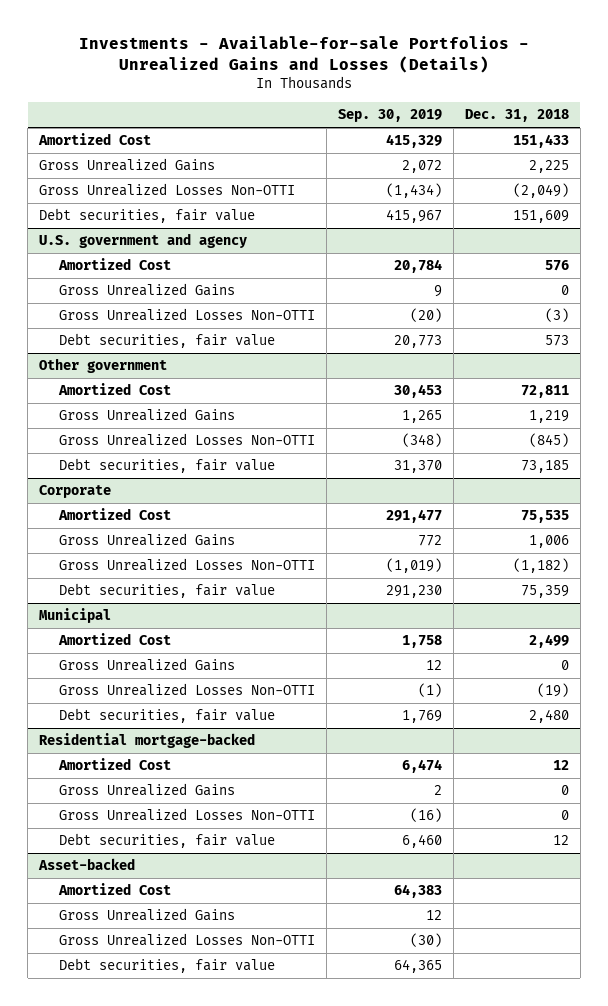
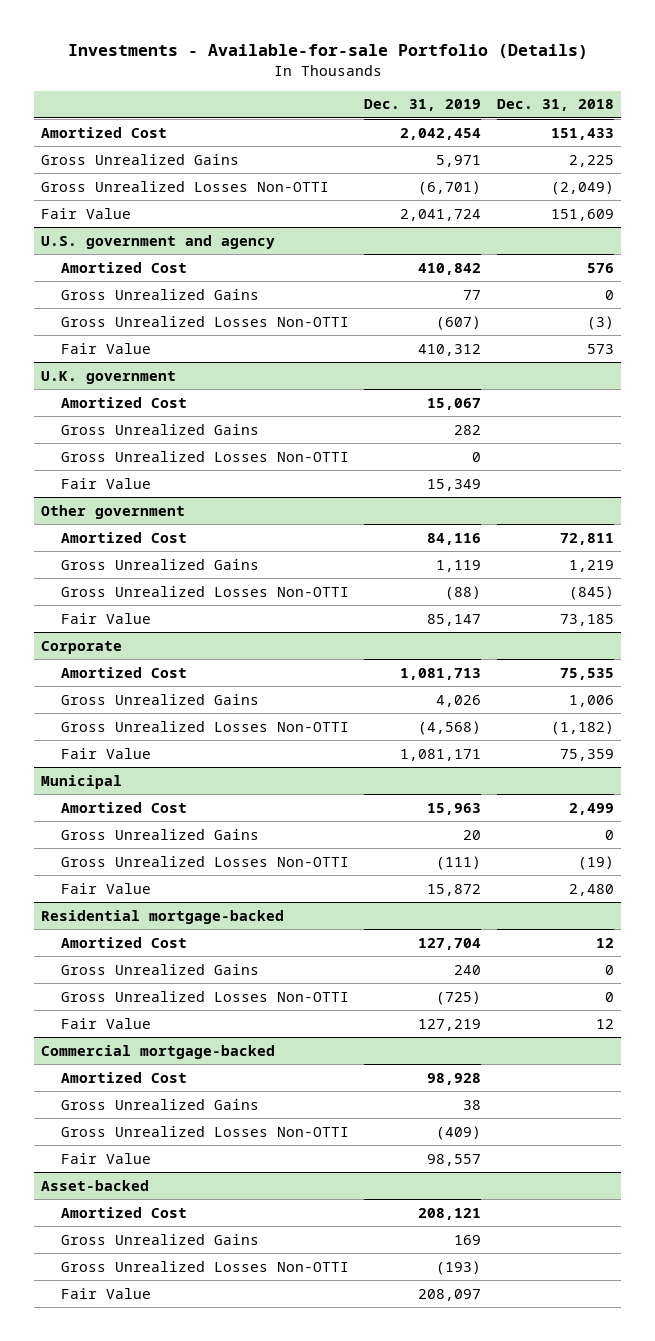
- Investments - Available-for-sale Portfolios - Unrealized Gains and Losses (Details)
+ Investments - Available-for-sale Portfolio (Details)
- | Sep. 30, 2019 | Dec. 31, 2018
+ | Dec. 31, 2019 | Dec. 31, 2018
- Debt securities, fair value | 415,967 | 151,609
+ Fair Value | 2,041,724 | 151,609
@ U.S. government and agency
- Debt securities, fair value | 20,773 | 573
+ Fair Value | 410,312 | 573
+ U.K. government
+ Amortized Cost | 15,067 |
+ Gross Unrealized Gains | 282 |
+ Gross Unrealized Losses Non-OTTI | 0 |
+ Fair Value | 15,349 |
@ Other government
- Debt securities, fair value | 31,370 | 73,185
+ Fair Value | 85,147 | 73,185
@ Corporate
- Debt securities, fair value | 291,230 | 75,359
+ Fair Value | 1,081,171 | 75,359
@ Municipal
- Debt securities, fair value | 1,769 | 2,480
+ Fair Value | 15,872 | 2,480
@ Residential mortgage-backed
- Debt securities, fair value | 6,460 | 12
+ Fair Value | 127,219 | 12
+ Commercial mortgage-backed
+ Amortized Cost | 98,928 |
+ Gross Unrealized Gains | 38 |
+ Gross Unrealized Losses Non-OTTI | (409) |
+ Fair Value | 98,557 |
@ Asset-backed
- Debt securities, fair value | 64,365 |
+ Fair Value | 208,097 |

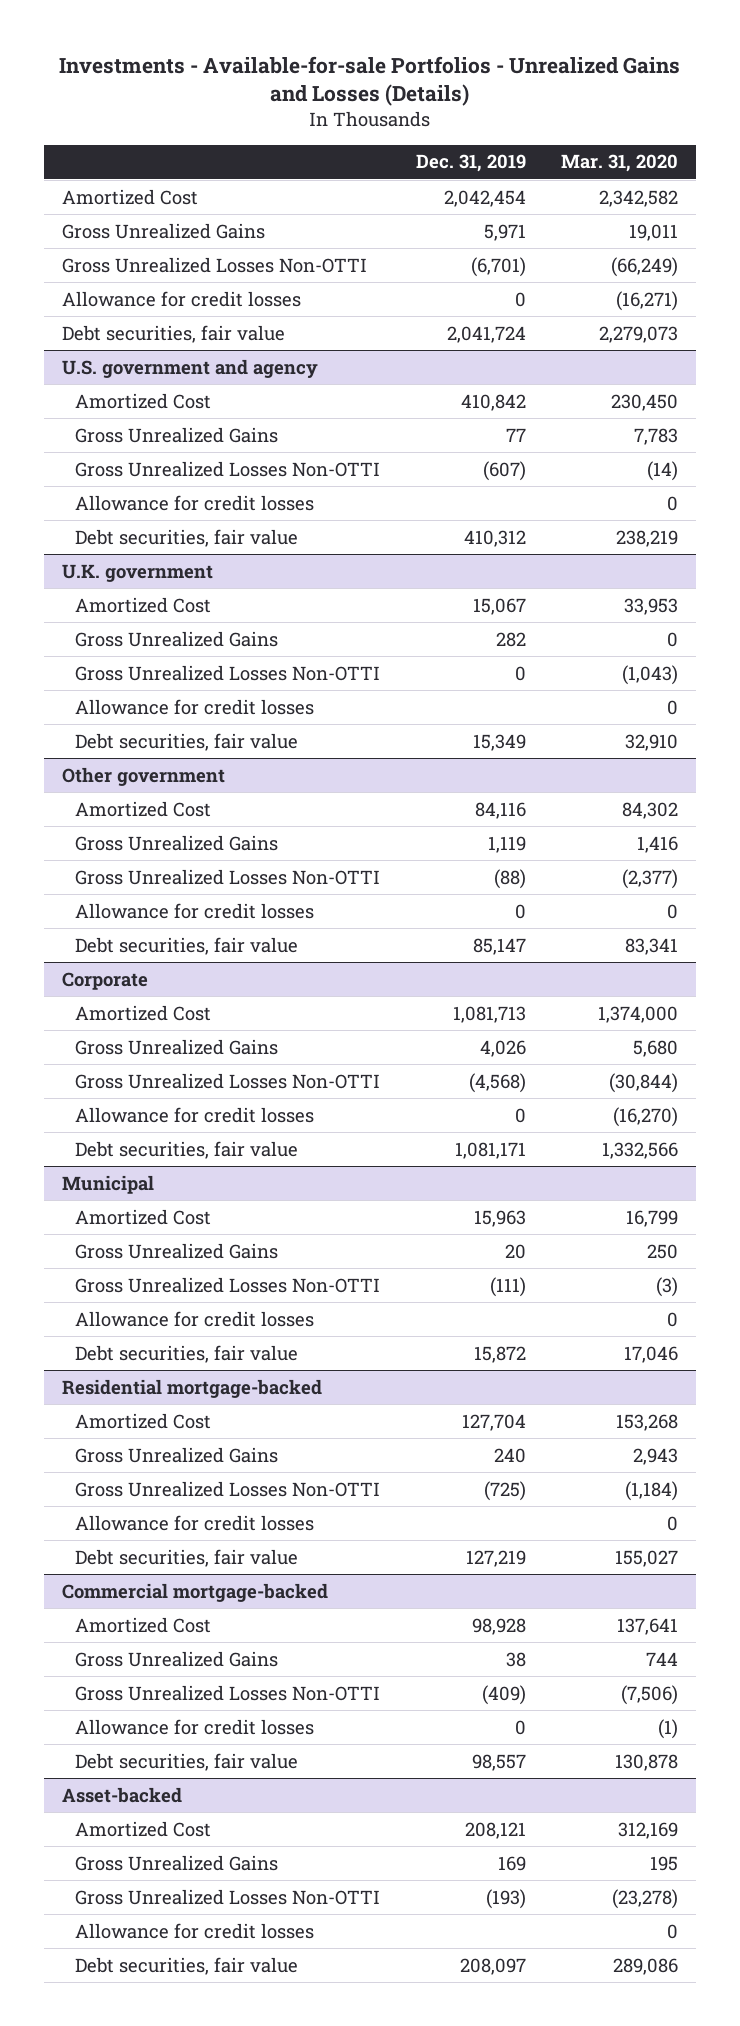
- Investments - Available-for-sale Portfolio (Details)
+ Investments - Available-for-sale Portfolios - Unrealized Gains and Losses (Details)
- | Dec. 31, 2019 | Dec. 31, 2018
+ | Dec. 31, 2019 | Mar. 31, 2020
- Fair Value | 2,041,724 | 151,609
+ Allowance for credit losses | 0 | (16,271)
+ Debt securities, fair value | 2,041,724 | 2,279,073
@ U.S. government and agency
- Fair Value | 410,312 | 573
+ Allowance for credit losses | | 0
+ Debt securities, fair value | 410,312 | 238,219
@ U.K. government
- Fair Value | 15,349 |
+ Allowance for credit losses | | 0
+ Debt securities, fair value | 15,349 | 32,910
@ Other government
- Fair Value | 85,147 | 73,185
+ Allowance for credit losses | 0 | 0
+ Debt securities, fair value | 85,147 | 83,341
@ Corporate
- Fair Value | 1,081,171 | 75,359
+ Allowance for credit losses | 0 | (16,270)
+ Debt securities, fair value | 1,081,171 | 1,332,566
@ Municipal
- Fair Value | 15,872 | 2,480
+ Allowance for credit losses | | 0
+ Debt securities, fair value | 15,872 | 17,046
@ Residential mortgage-backed
- Fair Value | 127,219 | 12
+ Allowance for credit losses | | 0
+ Debt securities, fair value | 127,219 | 155,027
@ Commercial mortgage-backed
- Fair Value | 98,557 |
+ Allowance for credit losses | 0 | (1)
+ Debt securities, fair value | 98,557 | 130,878
@ Asset-backed
- Fair Value | 208,097 |
+ Allowance for credit losses | | 0
+ Debt securities, fair value | 208,097 | 289,086

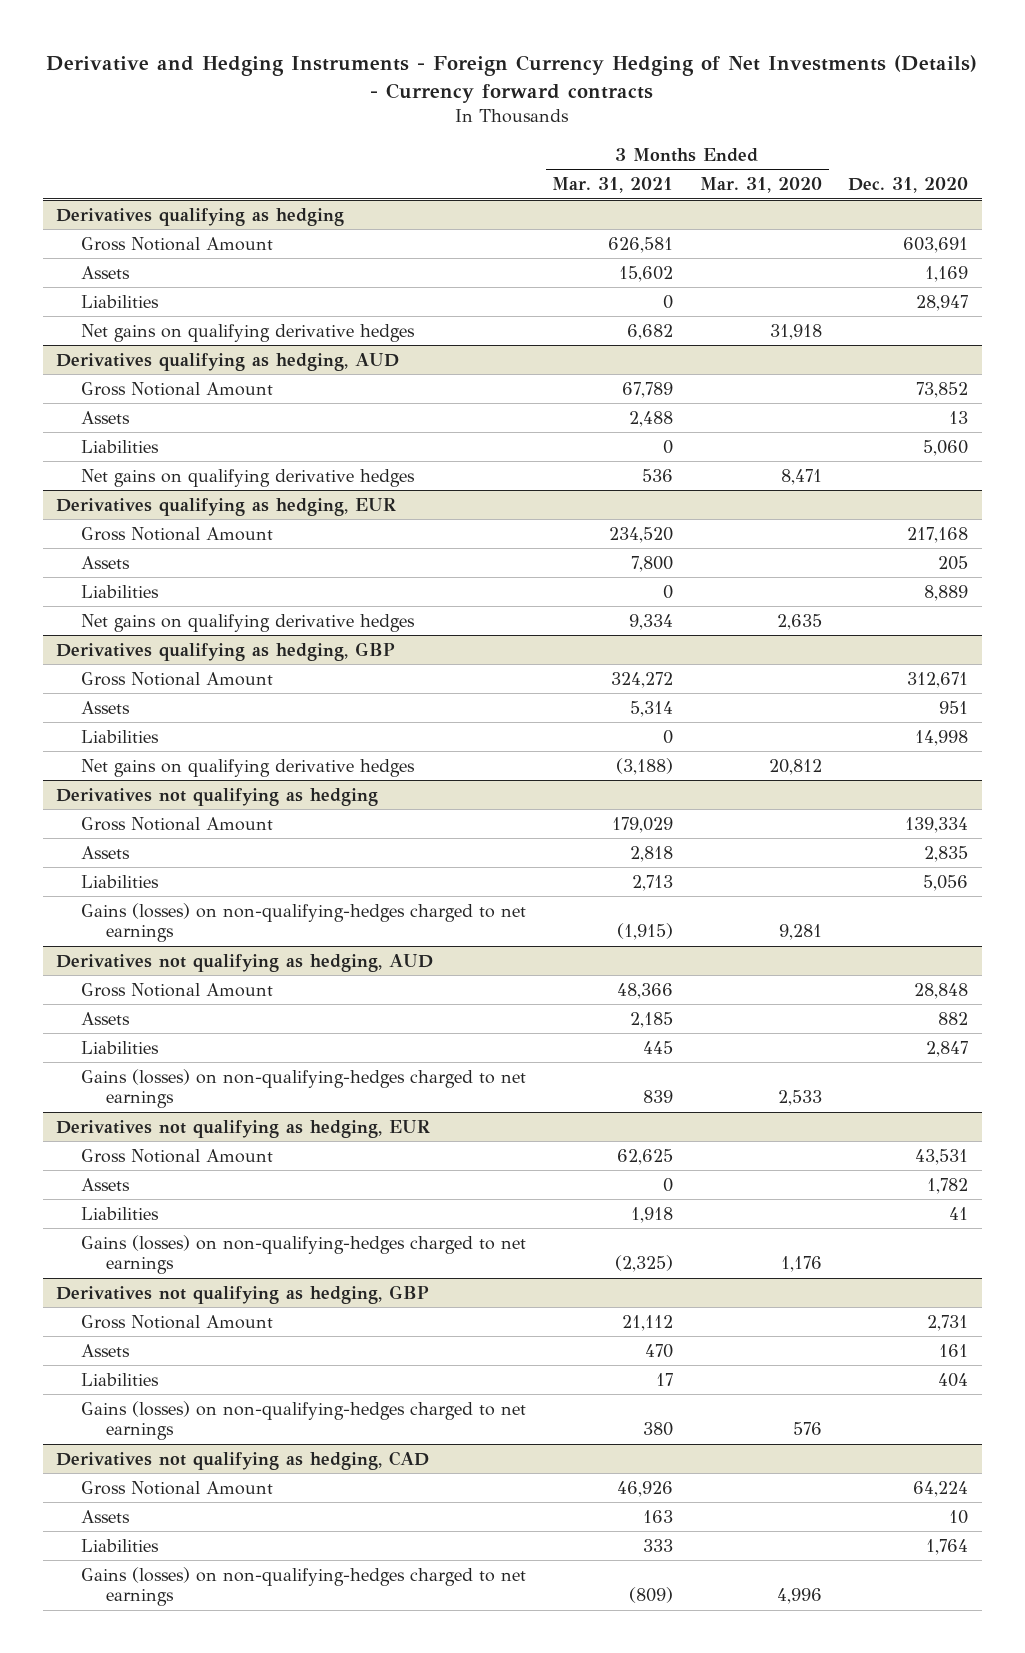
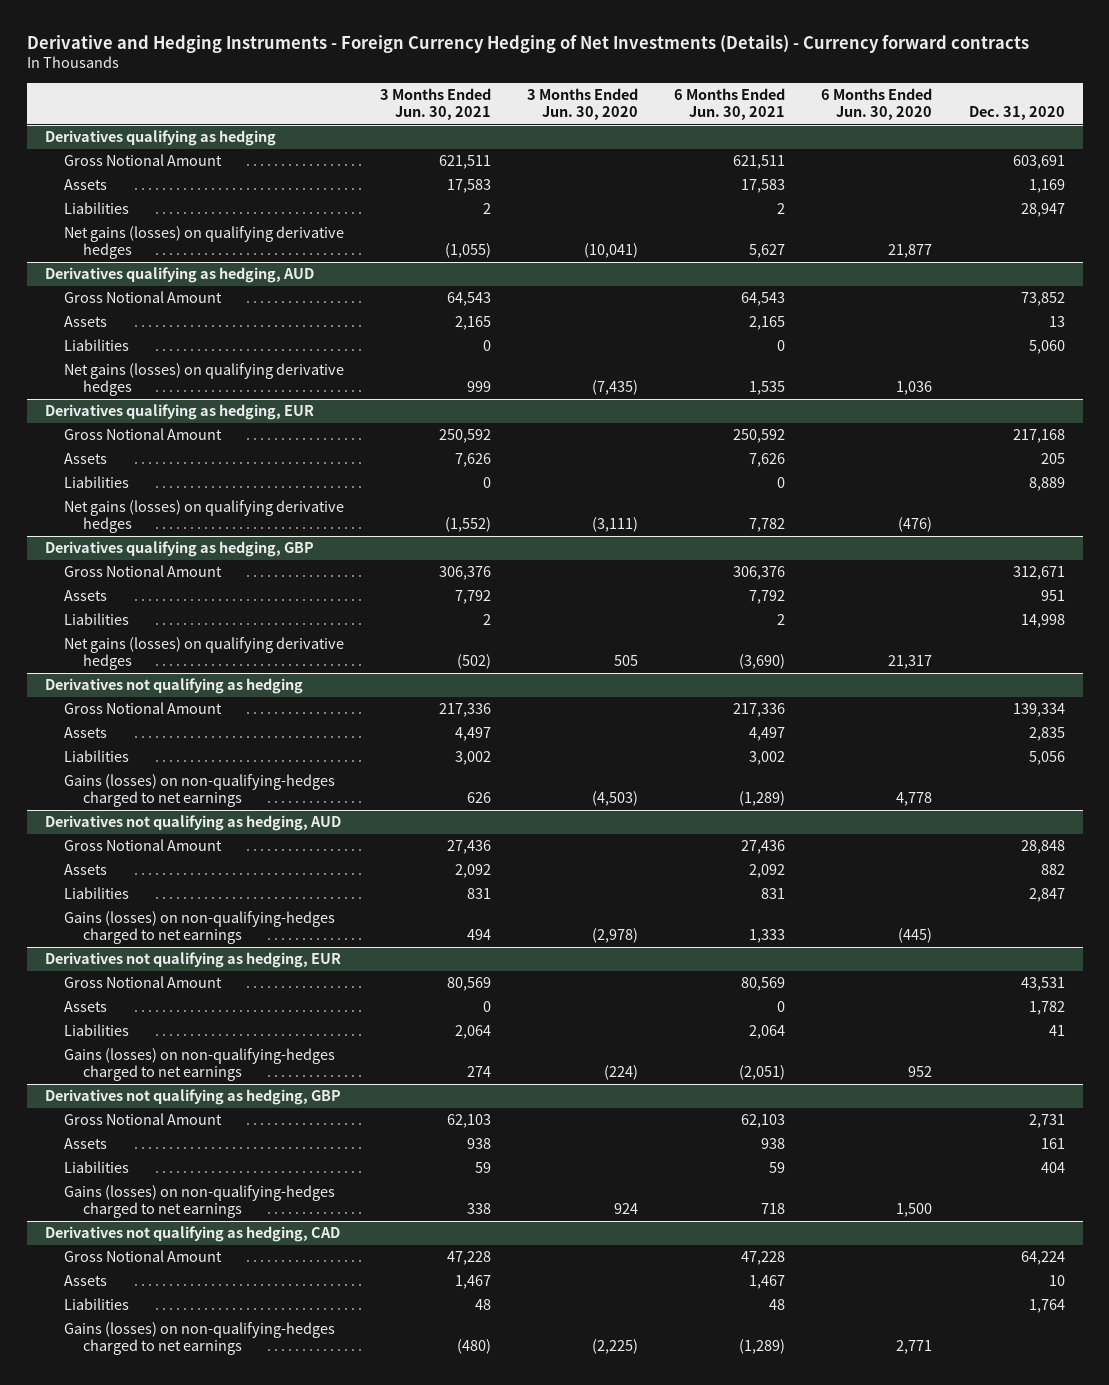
- | 3 Months Ended Mar. 31, 2021 | 3 Months Ended Mar. 31, 2020 | Dec. 31, 2020
+ | 3 Months Ended Jun. 30, 2021 | 3 Months Ended Jun. 30, 2020 | 6 Months Ended Jun. 30, 2021 | 6 Months Ended Jun. 30, 2020 | Dec. 31, 2020
@ Derivatives qualifying as hedging
- Net gains on qualifying derivative hedges | 6,682 | 31,918 |
+ Net gains (losses) on qualifying derivative hedges | (1,055) | (10,041) | 5,627 | 21,877 |
@ Derivatives qualifying as hedging, AUD
- Net gains on qualifying derivative hedges | 536 | 8,471 |
+ Net gains (losses) on qualifying derivative hedges | 999 | (7,435) | 1,535 | 1,036 |
@ Derivatives qualifying as hedging, EUR
- Net gains on qualifying derivative hedges | 9,334 | 2,635 |
+ Net gains (losses) on qualifying derivative hedges | (1,552) | (3,111) | 7,782 | (476) |
@ Derivatives qualifying as hedging, GBP
- Net gains on qualifying derivative hedges | (3,188) | 20,812 |
+ Net gains (losses) on qualifying derivative hedges | (502) | 505 | (3,690) | 21,317 |

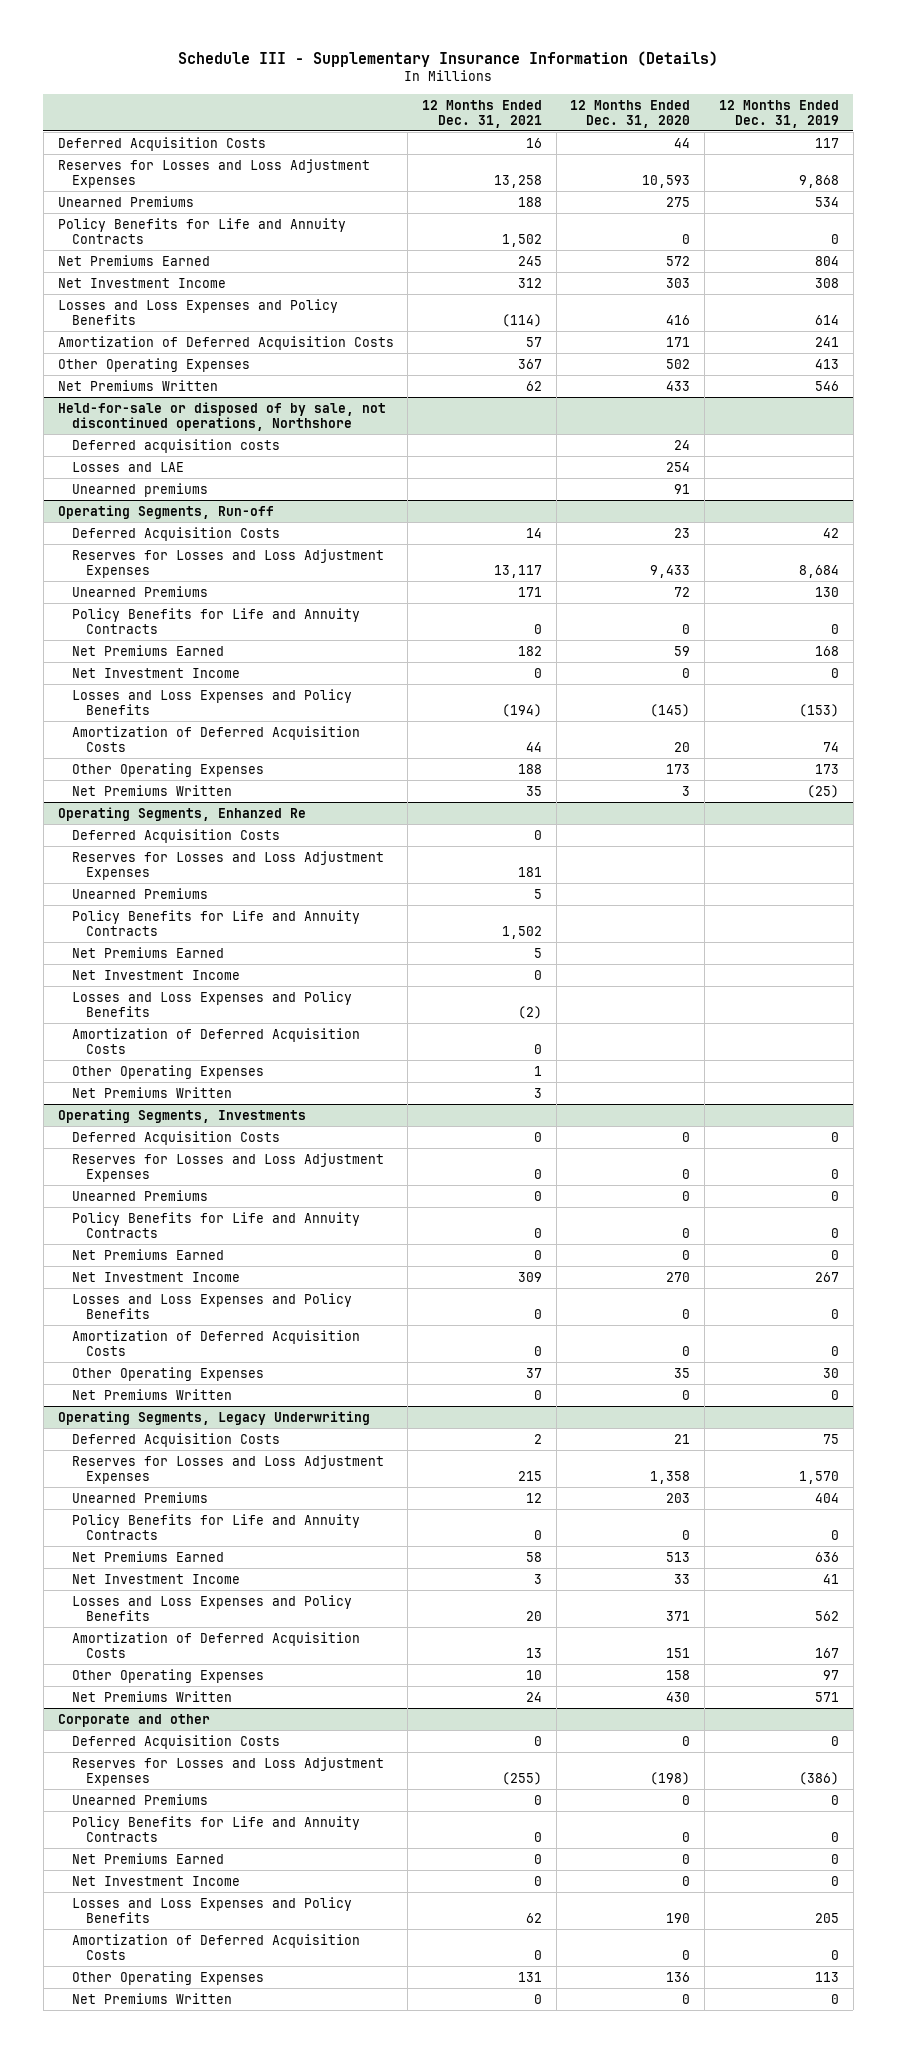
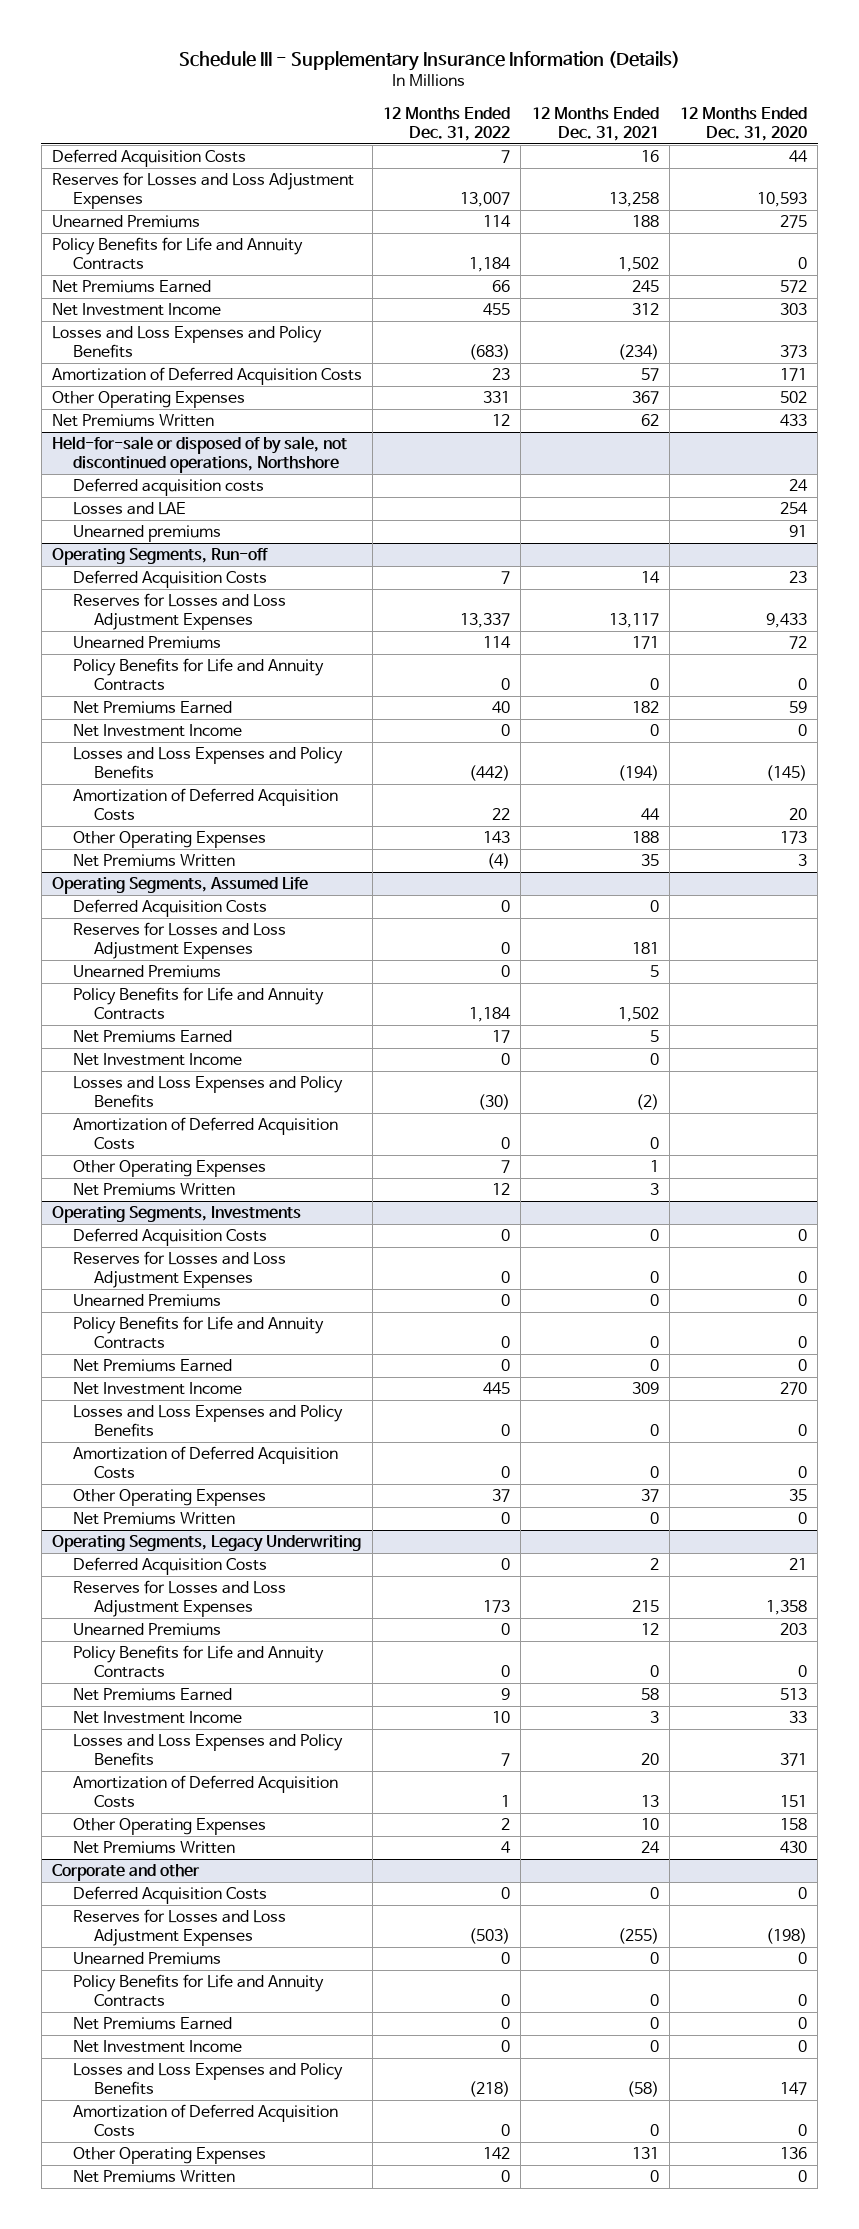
- | 12 Months Ended Dec. 31, 2021 | 12 Months Ended Dec. 31, 2020 | 12 Months Ended Dec. 31, 2019
+ | 12 Months Ended Dec. 31, 2022 | 12 Months Ended Dec. 31, 2021 | 12 Months Ended Dec. 31, 2020
- Losses and Loss Expenses and Policy Benefits | (114) | 416 | 614
+ Losses and Loss Expenses and Policy Benefits | (683) | (234) | 373
- Operating Segments, Enhanzed Re
+ Operating Segments, Assumed Life
@ Corporate and other
- Losses and Loss Expenses and Policy Benefits | 62 | 190 | 205
+ Losses and Loss Expenses and Policy Benefits | (218) | (58) | 147

